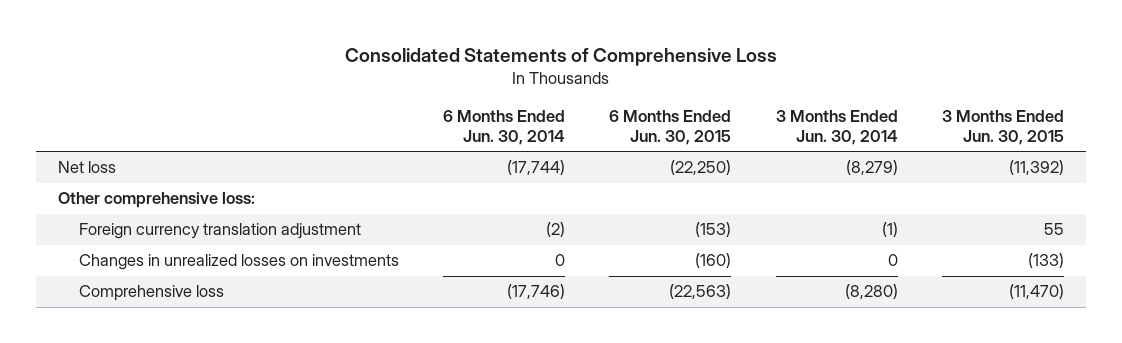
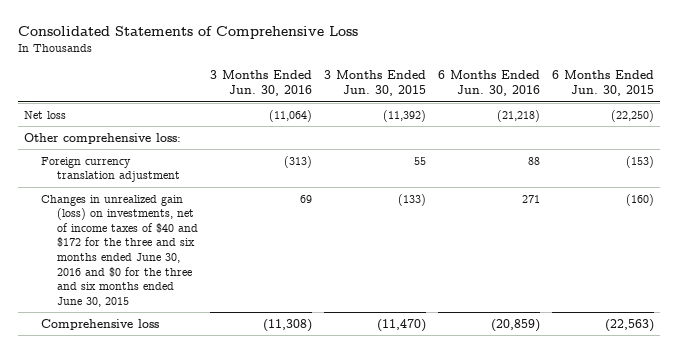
- | 6 Months Ended Jun. 30, 2014 | 6 Months Ended Jun. 30, 2015 | 3 Months Ended Jun. 30, 2014 | 3 Months Ended Jun. 30, 2015
+ | 3 Months Ended Jun. 30, 2016 | 3 Months Ended Jun. 30, 2015 | 6 Months Ended Jun. 30, 2016 | 6 Months Ended Jun. 30, 2015
- Changes in unrealized losses on investments | 0 | (160) | 0 | (133)
+ Changes in unrealized gain (loss) on investments, net of income taxes of $40 and $172 for the three and six months ended June 30, 2016 and $0 for the three and six months ended June 30, 2015 | 69 | (133) | 271 | (160)

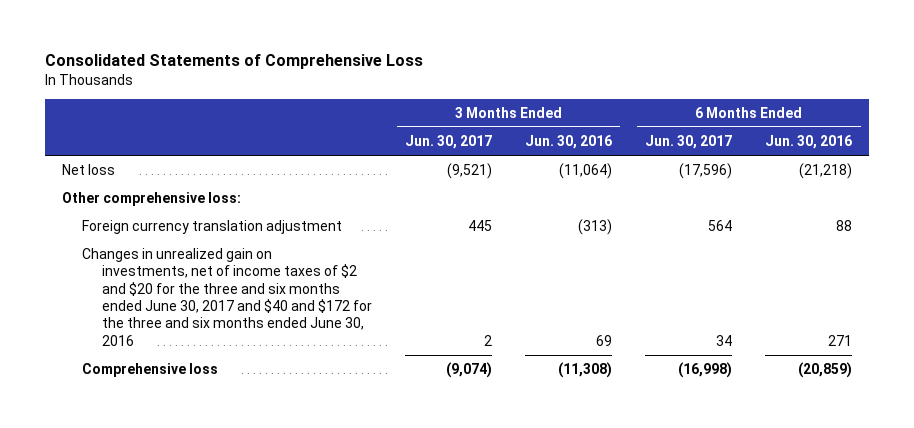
- | 3 Months Ended Jun. 30, 2016 | 3 Months Ended Jun. 30, 2015 | 6 Months Ended Jun. 30, 2016 | 6 Months Ended Jun. 30, 2015
+ | 3 Months Ended Jun. 30, 2017 | 3 Months Ended Jun. 30, 2016 | 6 Months Ended Jun. 30, 2017 | 6 Months Ended Jun. 30, 2016
- Changes in unrealized gain (loss) on investments, net of income taxes of $40 and $172 for the three and six months ended June 30, 2016 and $0 for the three and six months ended June 30, 2015 | 69 | (133) | 271 | (160)
+ Changes in unrealized gain on investments, net of income taxes of $2 and $20 for the three and six months ended June 30, 2017 and $40 and $172 for the three and six months ended June 30, 2016 | 2 | 69 | 34 | 271

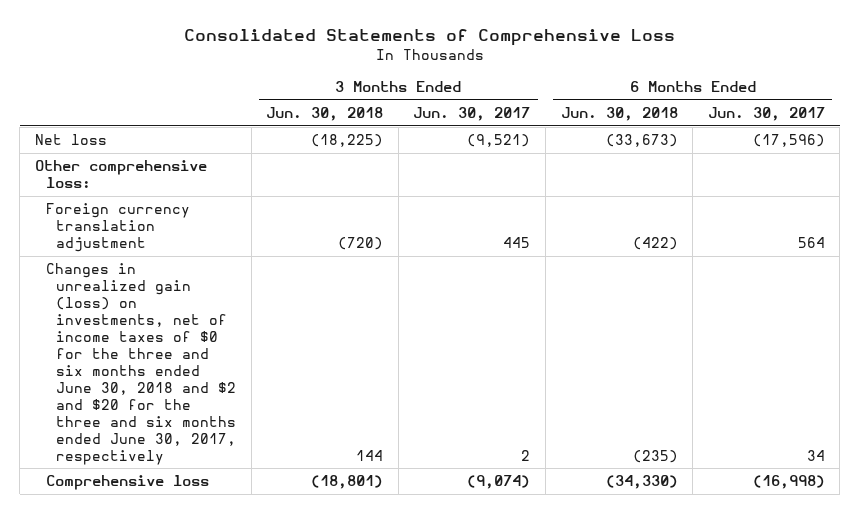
- | 3 Months Ended Jun. 30, 2017 | 3 Months Ended Jun. 30, 2016 | 6 Months Ended Jun. 30, 2017 | 6 Months Ended Jun. 30, 2016
+ | 3 Months Ended Jun. 30, 2018 | 3 Months Ended Jun. 30, 2017 | 6 Months Ended Jun. 30, 2018 | 6 Months Ended Jun. 30, 2017
- Changes in unrealized gain on investments, net of income taxes of $2 and $20 for the three and six months ended June 30, 2017 and $40 and $172 for the three and six months ended June 30, 2016 | 2 | 69 | 34 | 271
+ Changes in unrealized gain (loss) on investments, net of income taxes of $0 for the three and six months ended June 30, 2018 and $2 and $20 for the three and six months ended June 30, 2017, respectively | 144 | 2 | (235) | 34

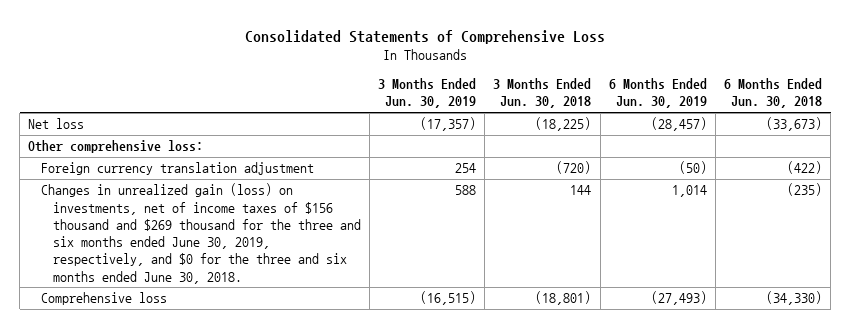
- | 3 Months Ended Jun. 30, 2018 | 3 Months Ended Jun. 30, 2017 | 6 Months Ended Jun. 30, 2018 | 6 Months Ended Jun. 30, 2017
+ | 3 Months Ended Jun. 30, 2019 | 3 Months Ended Jun. 30, 2018 | 6 Months Ended Jun. 30, 2019 | 6 Months Ended Jun. 30, 2018
- Changes in unrealized gain (loss) on investments, net of income taxes of $0 for the three and six months ended June 30, 2018 and $2 and $20 for the three and six months ended June 30, 2017, respectively | 144 | 2 | (235) | 34
+ Changes in unrealized gain (loss) on investments, net of income taxes of $156 thousand and $269 thousand for the three and six months ended June 30, 2019, respectively, and $0 for the three and six months ended June 30, 2018. | 588 | 144 | 1,014 | (235)

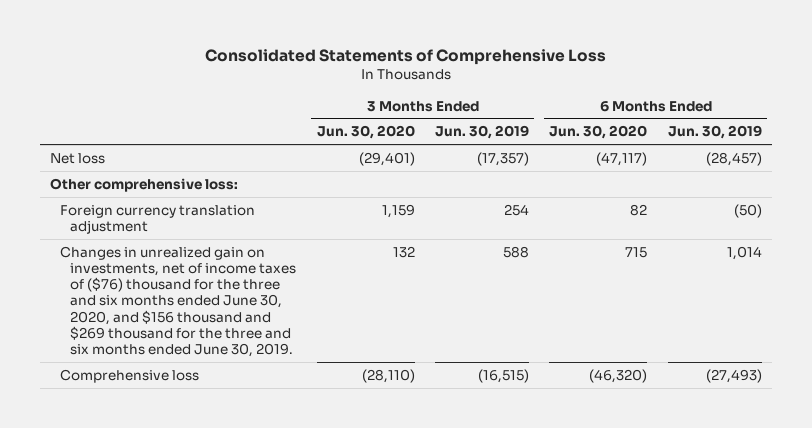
- | 3 Months Ended Jun. 30, 2019 | 3 Months Ended Jun. 30, 2018 | 6 Months Ended Jun. 30, 2019 | 6 Months Ended Jun. 30, 2018
+ | 3 Months Ended Jun. 30, 2020 | 3 Months Ended Jun. 30, 2019 | 6 Months Ended Jun. 30, 2020 | 6 Months Ended Jun. 30, 2019
- Changes in unrealized gain (loss) on investments, net of income taxes of $156 thousand and $269 thousand for the three and six months ended June 30, 2019, respectively, and $0 for the three and six months ended June 30, 2018. | 588 | 144 | 1,014 | (235)
+ Changes in unrealized gain on investments, net of income taxes of ($76) thousand for the three and six months ended June 30, 2020, and $156 thousand and $269 thousand for the three and six months ended June 30, 2019. | 132 | 588 | 715 | 1,014

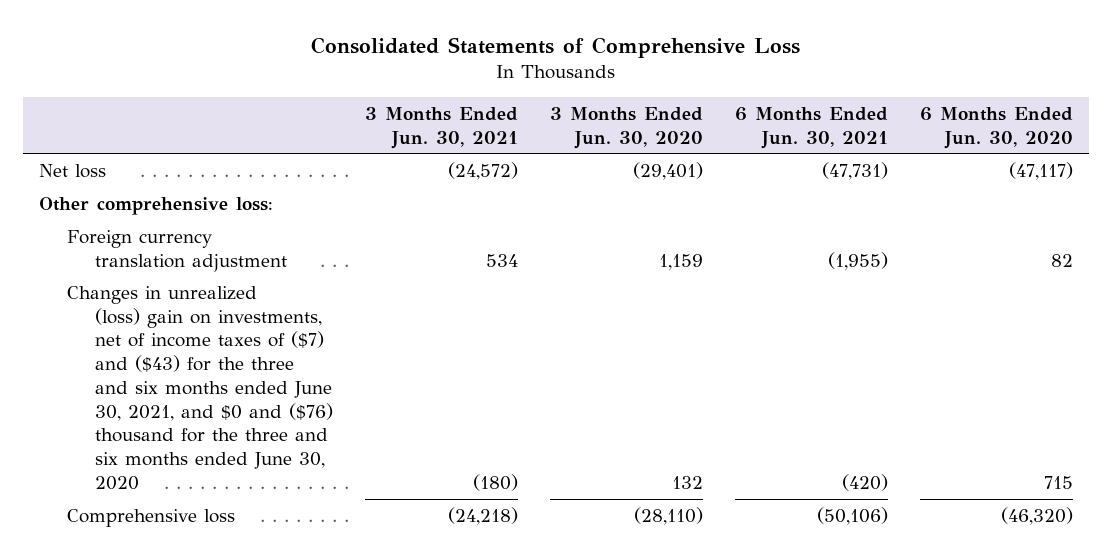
- | 3 Months Ended Jun. 30, 2020 | 3 Months Ended Jun. 30, 2019 | 6 Months Ended Jun. 30, 2020 | 6 Months Ended Jun. 30, 2019
+ | 3 Months Ended Jun. 30, 2021 | 3 Months Ended Jun. 30, 2020 | 6 Months Ended Jun. 30, 2021 | 6 Months Ended Jun. 30, 2020
- Changes in unrealized gain on investments, net of income taxes of ($76) thousand for the three and six months ended June 30, 2020, and $156 thousand and $269 thousand for the three and six months ended June 30, 2019. | 132 | 588 | 715 | 1,014
+ Changes in unrealized (loss) gain on investments, net of income taxes of ($7) and ($43) for the three and six months ended June 30, 2021, and $0 and ($76) thousand for the three and six months ended June 30, 2020 | (180) | 132 | (420) | 715

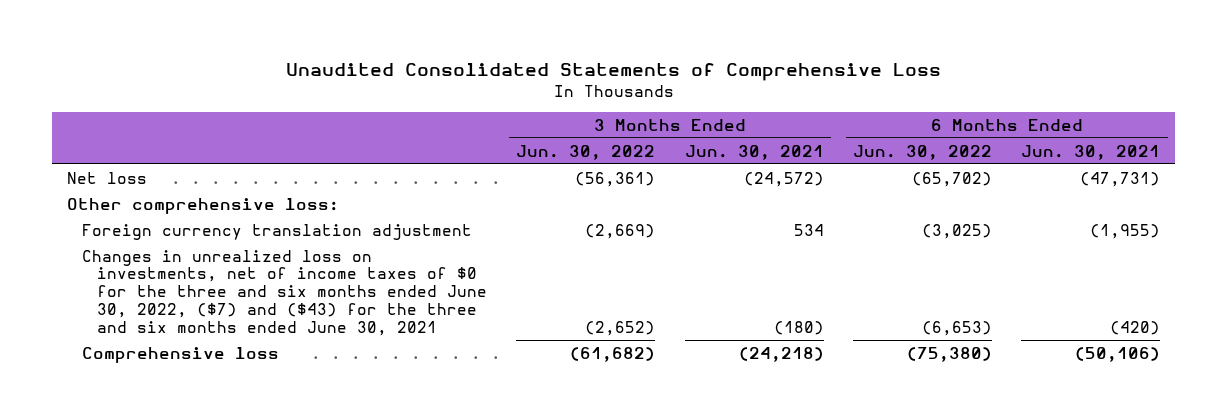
- Consolidated Statements of Comprehensive Loss
+ Unaudited Consolidated Statements of Comprehensive Loss
- | 3 Months Ended Jun. 30, 2021 | 3 Months Ended Jun. 30, 2020 | 6 Months Ended Jun. 30, 2021 | 6 Months Ended Jun. 30, 2020
+ | 3 Months Ended Jun. 30, 2022 | 3 Months Ended Jun. 30, 2021 | 6 Months Ended Jun. 30, 2022 | 6 Months Ended Jun. 30, 2021
- Changes in unrealized (loss) gain on investments, net of income taxes of ($7) and ($43) for the three and six months ended June 30, 2021, and $0 and ($76) thousand for the three and six months ended June 30, 2020 | (180) | 132 | (420) | 715
+ Changes in unrealized loss on investments, net of income taxes of $0 for the three and six months ended June 30, 2022, ($7) and ($43) for the three and six months ended June 30, 2021 | (2,652) | (180) | (6,653) | (420)

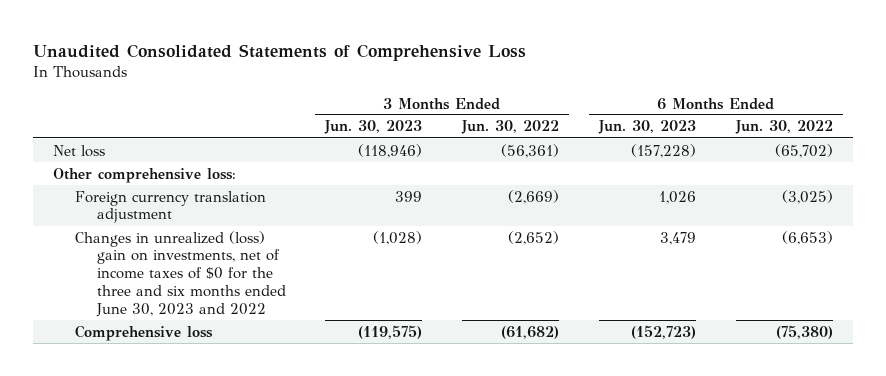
- | 3 Months Ended Jun. 30, 2022 | 3 Months Ended Jun. 30, 2021 | 6 Months Ended Jun. 30, 2022 | 6 Months Ended Jun. 30, 2021
+ | 3 Months Ended Jun. 30, 2023 | 3 Months Ended Jun. 30, 2022 | 6 Months Ended Jun. 30, 2023 | 6 Months Ended Jun. 30, 2022
- Changes in unrealized loss on investments, net of income taxes of $0 for the three and six months ended June 30, 2022, ($7) and ($43) for the three and six months ended June 30, 2021 | (2,652) | (180) | (6,653) | (420)
+ Changes in unrealized (loss) gain on investments, net of income taxes of $0 for the three and six months ended June 30, 2023 and 2022 | (1,028) | (2,652) | 3,479 | (6,653)

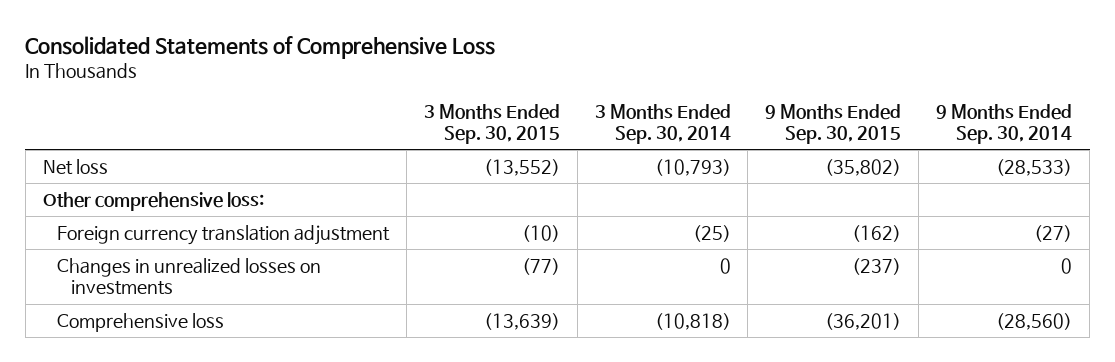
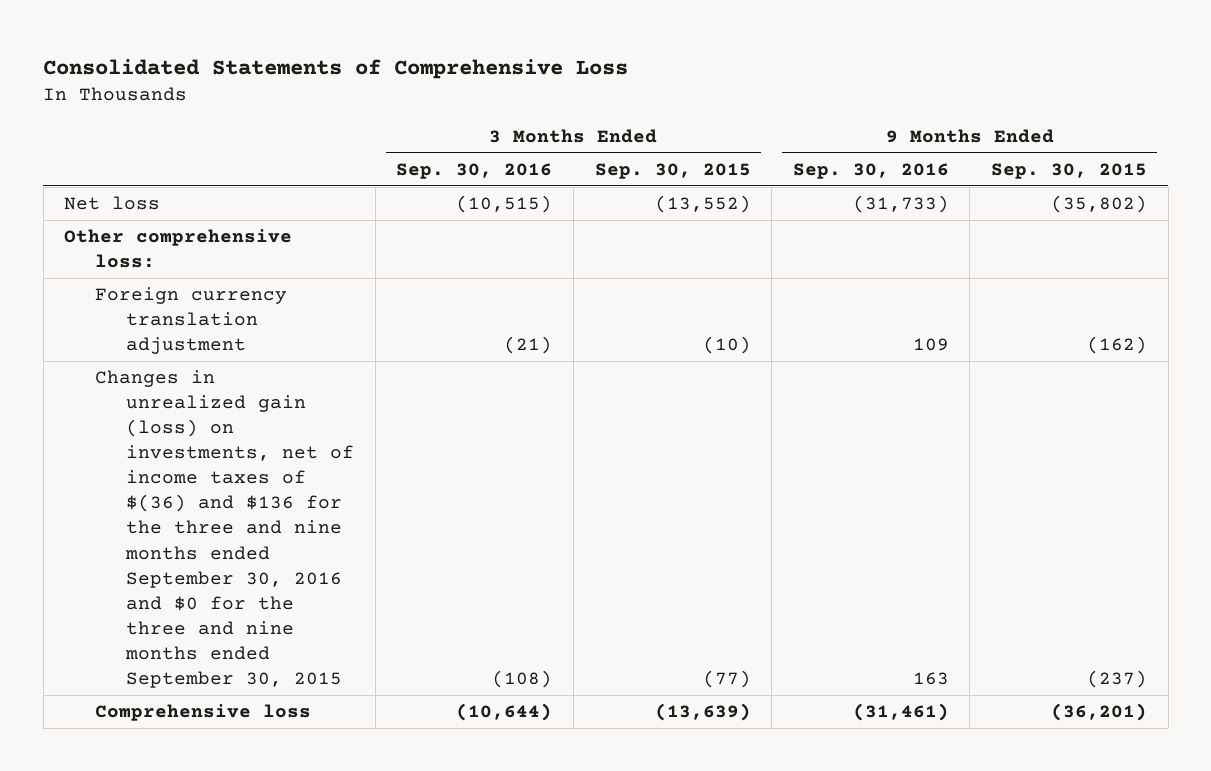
- | 3 Months Ended Sep. 30, 2015 | 3 Months Ended Sep. 30, 2014 | 9 Months Ended Sep. 30, 2015 | 9 Months Ended Sep. 30, 2014
+ | 3 Months Ended Sep. 30, 2016 | 3 Months Ended Sep. 30, 2015 | 9 Months Ended Sep. 30, 2016 | 9 Months Ended Sep. 30, 2015
- Changes in unrealized losses on investments | (77) | 0 | (237) | 0
+ Changes in unrealized gain (loss) on investments, net of income taxes of $(36) and $136 for the three and nine months ended September 30, 2016 and $0 for the three and nine months ended September 30, 2015 | (108) | (77) | 163 | (237)

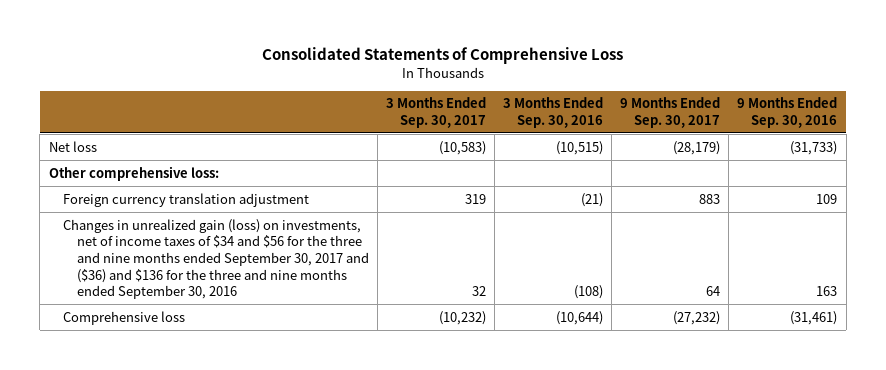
- | 3 Months Ended Sep. 30, 2016 | 3 Months Ended Sep. 30, 2015 | 9 Months Ended Sep. 30, 2016 | 9 Months Ended Sep. 30, 2015
+ | 3 Months Ended Sep. 30, 2017 | 3 Months Ended Sep. 30, 2016 | 9 Months Ended Sep. 30, 2017 | 9 Months Ended Sep. 30, 2016
- Changes in unrealized gain (loss) on investments, net of income taxes of $(36) and $136 for the three and nine months ended September 30, 2016 and $0 for the three and nine months ended September 30, 2015 | (108) | (77) | 163 | (237)
+ Changes in unrealized gain (loss) on investments, net of income taxes of $34 and $56 for the three and nine months ended September 30, 2017 and ($36) and $136 for the three and nine months ended September 30, 2016 | 32 | (108) | 64 | 163

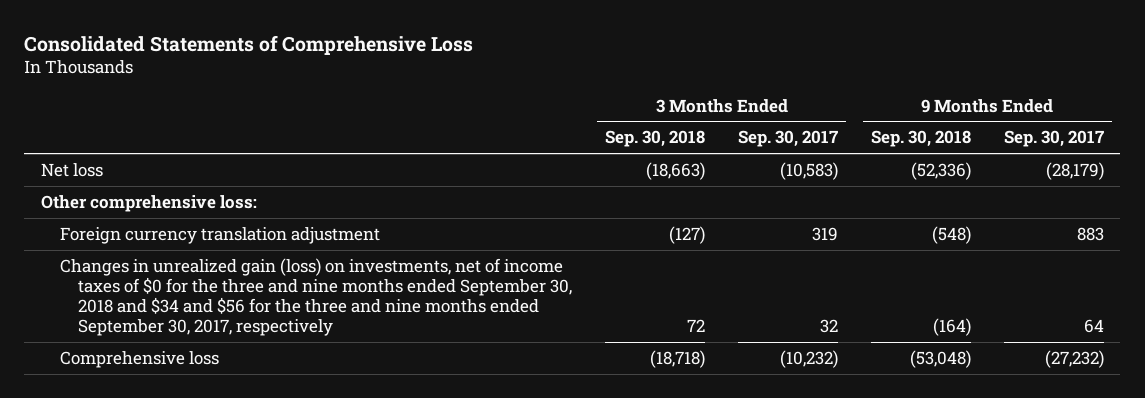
- | 3 Months Ended Sep. 30, 2017 | 3 Months Ended Sep. 30, 2016 | 9 Months Ended Sep. 30, 2017 | 9 Months Ended Sep. 30, 2016
+ | 3 Months Ended Sep. 30, 2018 | 3 Months Ended Sep. 30, 2017 | 9 Months Ended Sep. 30, 2018 | 9 Months Ended Sep. 30, 2017
- Changes in unrealized gain (loss) on investments, net of income taxes of $34 and $56 for the three and nine months ended September 30, 2017 and ($36) and $136 for the three and nine months ended September 30, 2016 | 32 | (108) | 64 | 163
+ Changes in unrealized gain (loss) on investments, net of income taxes of $0 for the three and nine months ended September 30, 2018 and $34 and $56 for the three and nine months ended September 30, 2017, respectively | 72 | 32 | (164) | 64

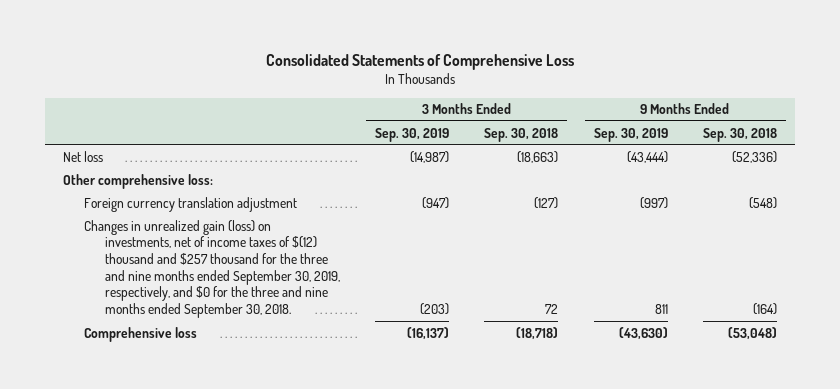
- | 3 Months Ended Sep. 30, 2018 | 3 Months Ended Sep. 30, 2017 | 9 Months Ended Sep. 30, 2018 | 9 Months Ended Sep. 30, 2017
+ | 3 Months Ended Sep. 30, 2019 | 3 Months Ended Sep. 30, 2018 | 9 Months Ended Sep. 30, 2019 | 9 Months Ended Sep. 30, 2018
- Changes in unrealized gain (loss) on investments, net of income taxes of $0 for the three and nine months ended September 30, 2018 and $34 and $56 for the three and nine months ended September 30, 2017, respectively | 72 | 32 | (164) | 64
+ Changes in unrealized gain (loss) on investments, net of income taxes of $(12) thousand and $257 thousand for the three and nine months ended September 30, 2019, respectively, and $0 for the three and nine months ended September 30, 2018. | (203) | 72 | 811 | (164)

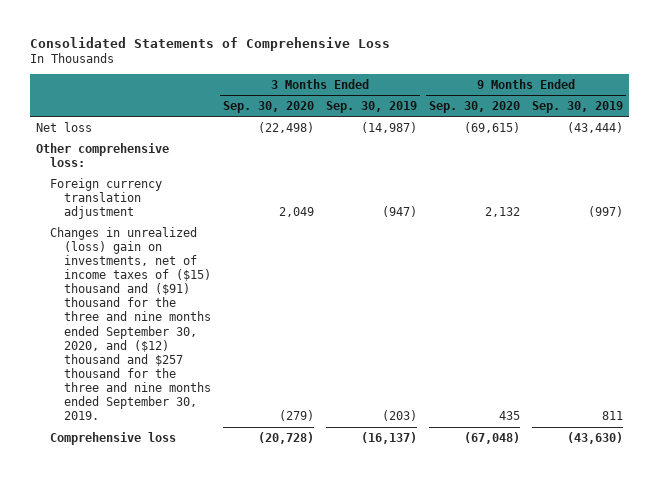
- | 3 Months Ended Sep. 30, 2019 | 3 Months Ended Sep. 30, 2018 | 9 Months Ended Sep. 30, 2019 | 9 Months Ended Sep. 30, 2018
+ | 3 Months Ended Sep. 30, 2020 | 3 Months Ended Sep. 30, 2019 | 9 Months Ended Sep. 30, 2020 | 9 Months Ended Sep. 30, 2019
- Changes in unrealized gain (loss) on investments, net of income taxes of $(12) thousand and $257 thousand for the three and nine months ended September 30, 2019, respectively, and $0 for the three and nine months ended September 30, 2018. | (203) | 72 | 811 | (164)
+ Changes in unrealized (loss) gain on investments, net of income taxes of ($15) thousand and ($91) thousand for the three and nine months ended September 30, 2020, and ($12) thousand and $257 thousand for the three and nine months ended September 30, 2019. | (279) | (203) | 435 | 811

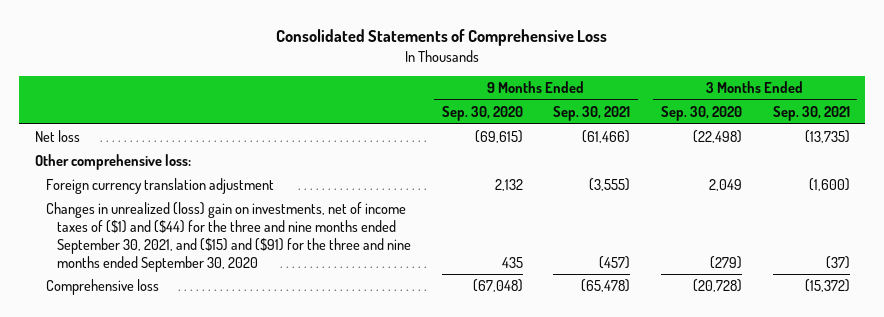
- | 3 Months Ended Sep. 30, 2020 | 3 Months Ended Sep. 30, 2019 | 9 Months Ended Sep. 30, 2020 | 9 Months Ended Sep. 30, 2019
+ | 9 Months Ended Sep. 30, 2020 | 9 Months Ended Sep. 30, 2021 | 3 Months Ended Sep. 30, 2020 | 3 Months Ended Sep. 30, 2021
- Changes in unrealized (loss) gain on investments, net of income taxes of ($15) thousand and ($91) thousand for the three and nine months ended September 30, 2020, and ($12) thousand and $257 thousand for the three and nine months ended September 30, 2019. | (279) | (203) | 435 | 811
+ Changes in unrealized (loss) gain on investments, net of income taxes of ($1) and ($44) for the three and nine months ended September 30, 2021, and ($15) and ($91) for the three and nine months ended September 30, 2020 | 435 | (457) | (279) | (37)

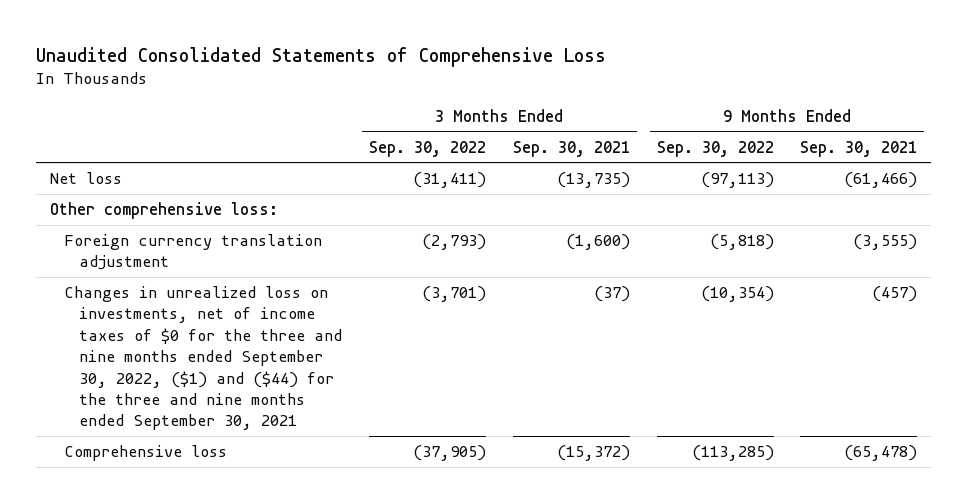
- Consolidated Statements of Comprehensive Loss
+ Unaudited Consolidated Statements of Comprehensive Loss
- | 9 Months Ended Sep. 30, 2020 | 9 Months Ended Sep. 30, 2021 | 3 Months Ended Sep. 30, 2020 | 3 Months Ended Sep. 30, 2021
+ | 3 Months Ended Sep. 30, 2022 | 3 Months Ended Sep. 30, 2021 | 9 Months Ended Sep. 30, 2022 | 9 Months Ended Sep. 30, 2021
- Changes in unrealized (loss) gain on investments, net of income taxes of ($1) and ($44) for the three and nine months ended September 30, 2021, and ($15) and ($91) for the three and nine months ended September 30, 2020 | 435 | (457) | (279) | (37)
+ Changes in unrealized loss on investments, net of income taxes of $0 for the three and nine months ended September 30, 2022, ($1) and ($44) for the three and nine months ended September 30, 2021 | (3,701) | (37) | (10,354) | (457)

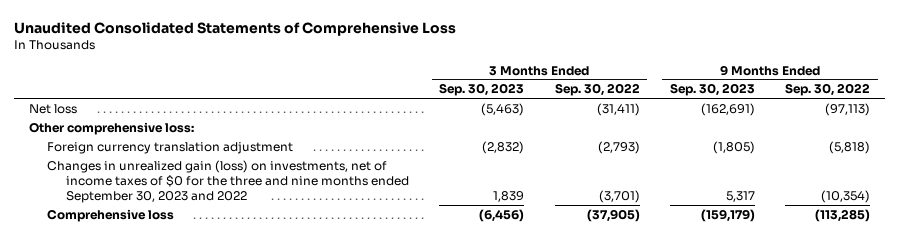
- | 3 Months Ended Sep. 30, 2022 | 3 Months Ended Sep. 30, 2021 | 9 Months Ended Sep. 30, 2022 | 9 Months Ended Sep. 30, 2021
+ | 3 Months Ended Sep. 30, 2023 | 3 Months Ended Sep. 30, 2022 | 9 Months Ended Sep. 30, 2023 | 9 Months Ended Sep. 30, 2022
- Changes in unrealized loss on investments, net of income taxes of $0 for the three and nine months ended September 30, 2022, ($1) and ($44) for the three and nine months ended September 30, 2021 | (3,701) | (37) | (10,354) | (457)
+ Changes in unrealized gain (loss) on investments, net of income taxes of $0 for the three and nine months ended September 30, 2023 and 2022 | 1,839 | (3,701) | 5,317 | (10,354)

